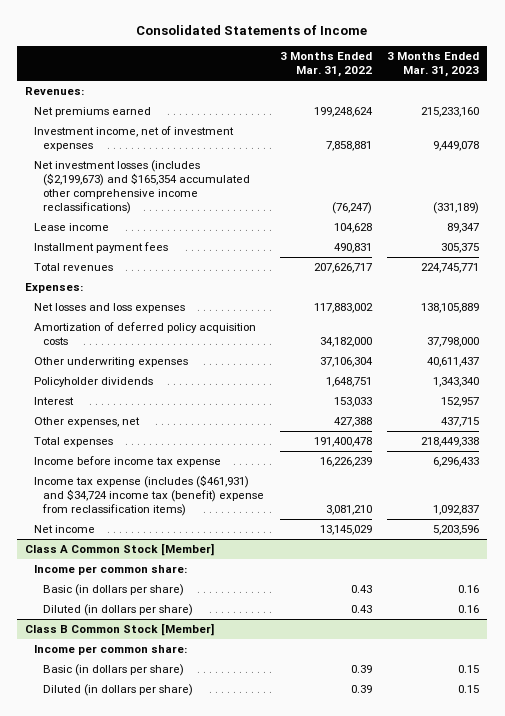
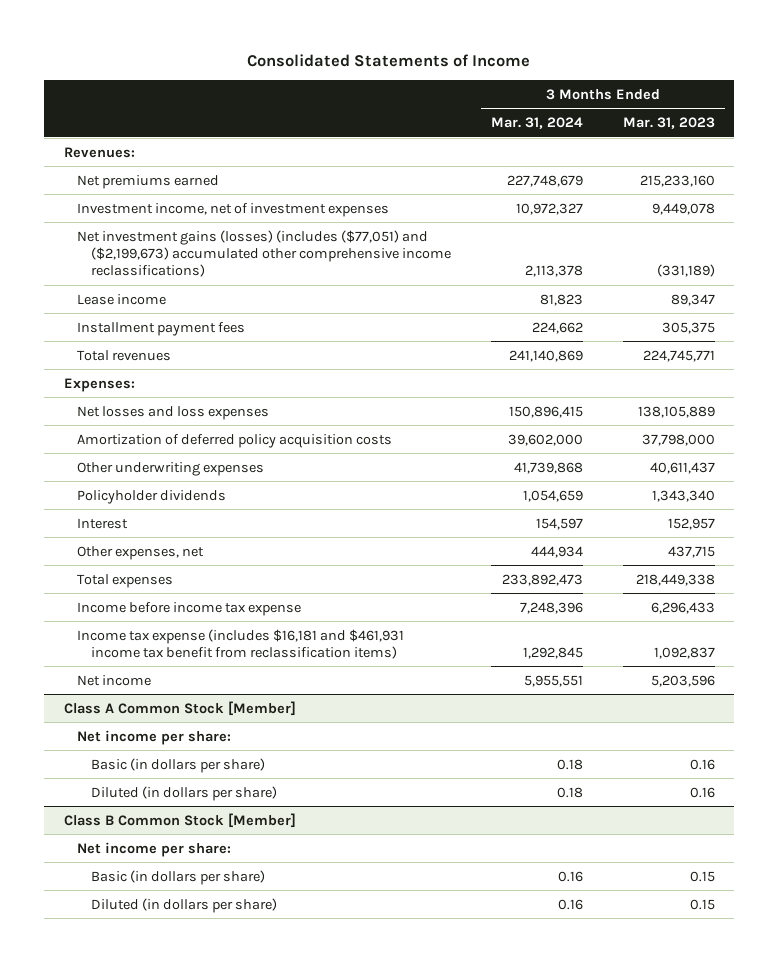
- | 3 Months Ended Mar. 31, 2022 | 3 Months Ended Mar. 31, 2023
+ | 3 Months Ended Mar. 31, 2024 | 3 Months Ended Mar. 31, 2023
- Net investment losses (includes ($2,199,673) and $165,354 accumulated other comprehensive income reclassifications) | (76,247) | (331,189)
+ Net investment gains (losses) (includes ($77,051) and ($2,199,673) accumulated other comprehensive income reclassifications) | 2,113,378 | (331,189)
- Income tax expense (includes ($461,931) and $34,724 income tax (benefit) expense from reclassification items) | 3,081,210 | 1,092,837
+ Income tax expense (includes $16,181 and $461,931 income tax benefit from reclassification items) | 1,292,845 | 1,092,837
@ Class A Common Stock [Member]
- Income per common share:
+ Net income per share:
@ Class B Common Stock [Member]
- Income per common share:
+ Net income per share:

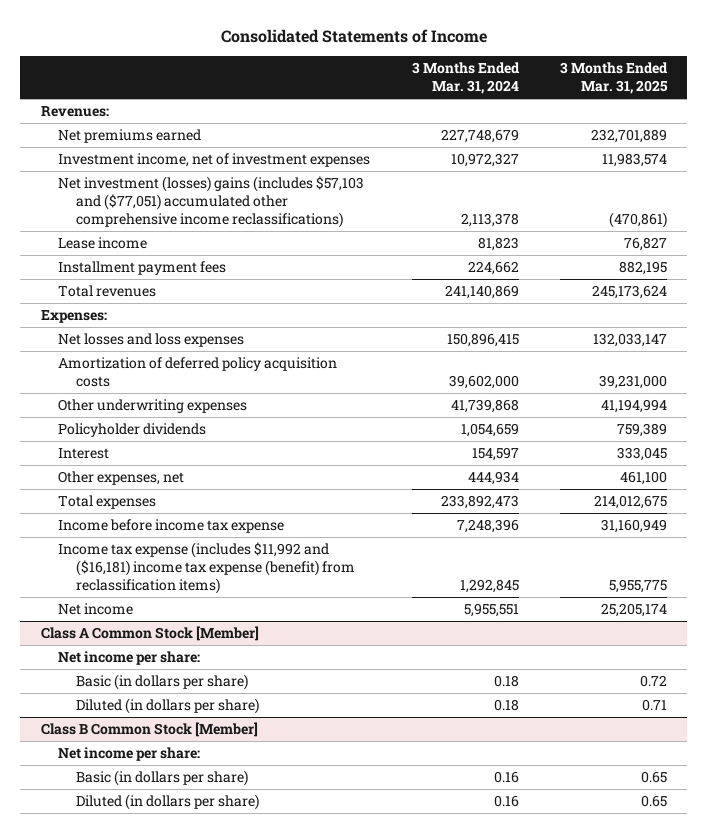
- | 3 Months Ended Mar. 31, 2024 | 3 Months Ended Mar. 31, 2023
+ | 3 Months Ended Mar. 31, 2024 | 3 Months Ended Mar. 31, 2025
- Net investment gains (losses) (includes ($77,051) and ($2,199,673) accumulated other comprehensive income reclassifications) | 2,113,378 | (331,189)
+ Net investment (losses) gains (includes $57,103 and ($77,051) accumulated other comprehensive income reclassifications) | 2,113,378 | (470,861)
- Income tax expense (includes $16,181 and $461,931 income tax benefit from reclassification items) | 1,292,845 | 1,092,837
+ Income tax expense (includes $11,992 and ($16,181) income tax expense (benefit) from reclassification items) | 1,292,845 | 5,955,775

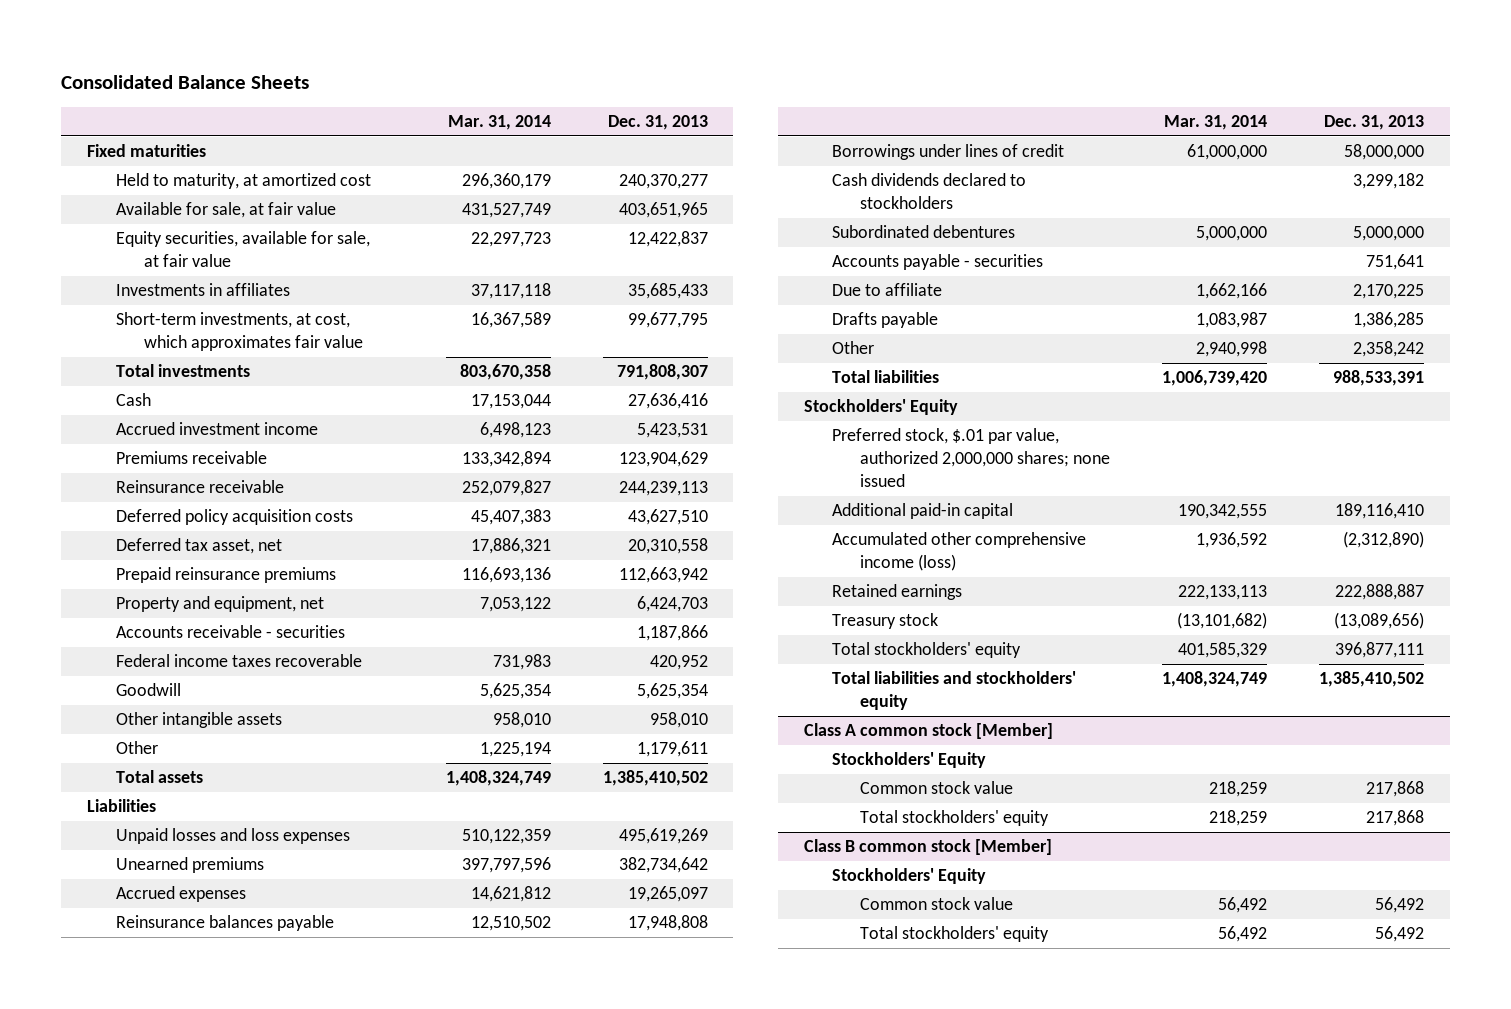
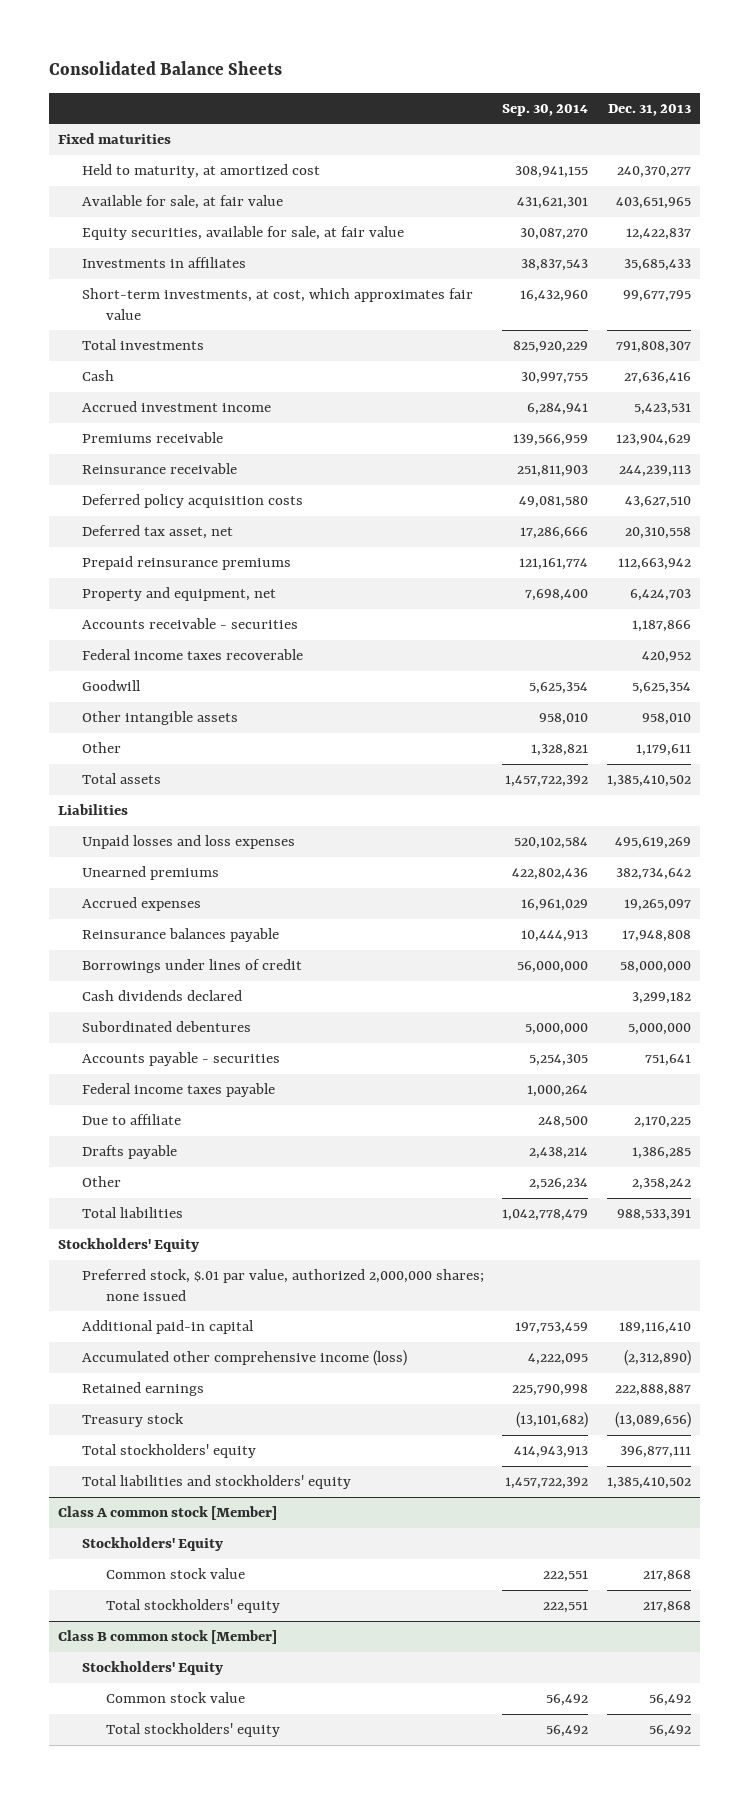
- | Mar. 31, 2014 | Dec. 31, 2013
+ | Sep. 30, 2014 | Dec. 31, 2013
- Cash dividends declared to stockholders | | 3,299,182
+ Cash dividends declared | | 3,299,182
+ Federal income taxes payable | 1,000,264 |

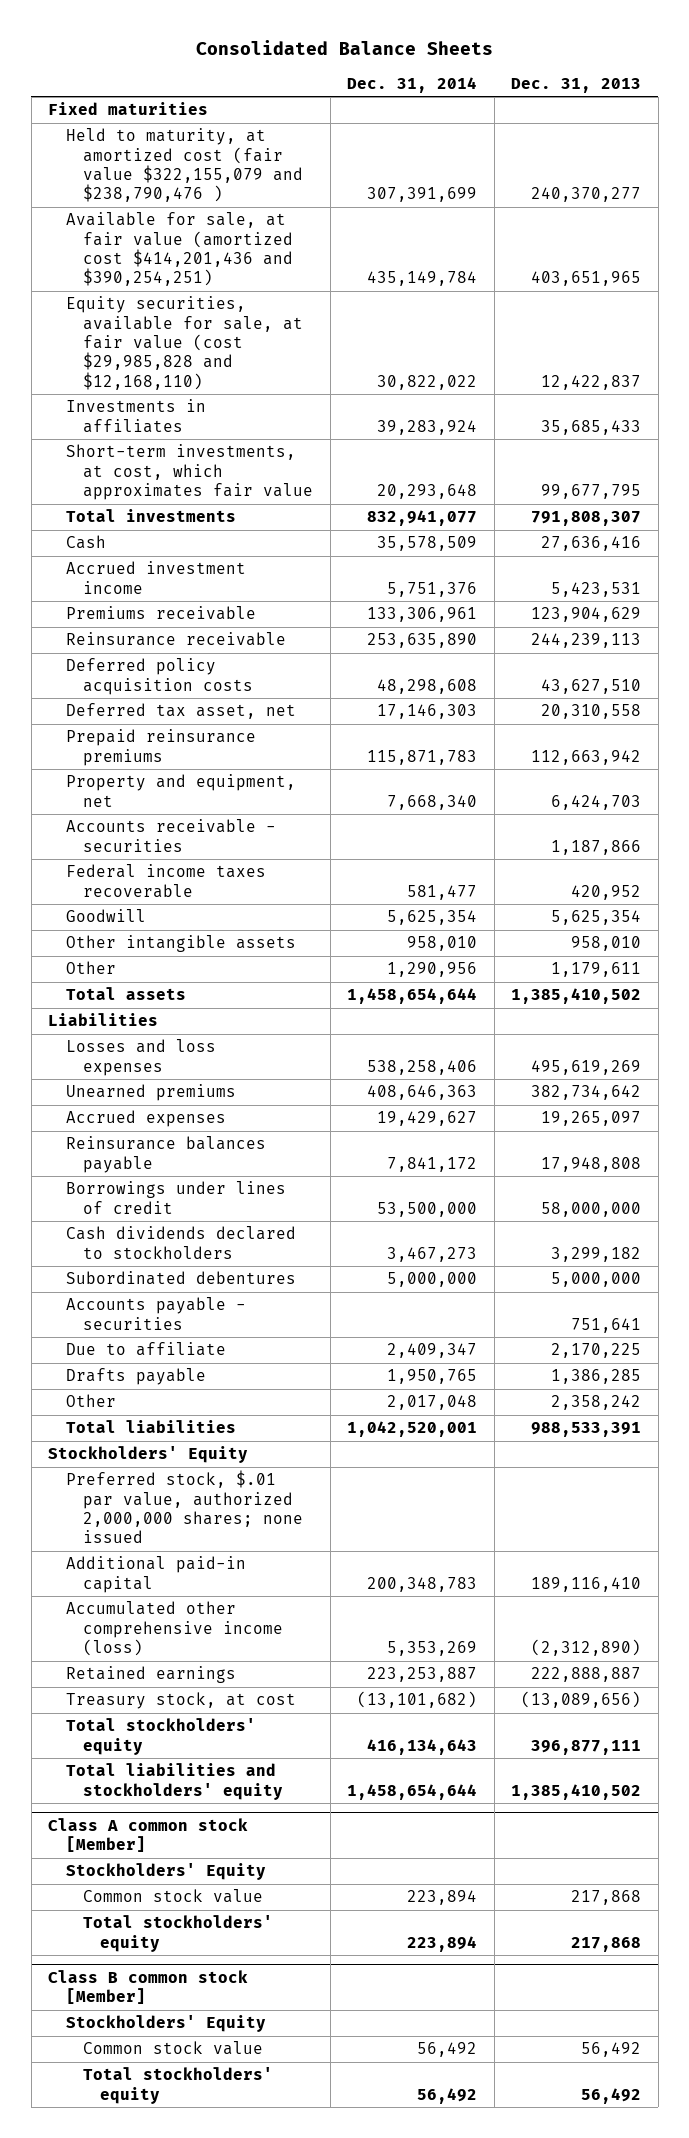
- | Sep. 30, 2014 | Dec. 31, 2013
+ | Dec. 31, 2014 | Dec. 31, 2013
- Held to maturity, at amortized cost | 308,941,155 | 240,370,277
- Available for sale, at fair value | 431,621,301 | 403,651,965
- Equity securities, available for sale, at fair value | 30,087,270 | 12,422,837
+ Held to maturity, at amortized cost (fair value $322,155,079 and $238,790,476 ) | 307,391,699 | 240,370,277
+ Available for sale, at fair value (amortized cost $414,201,436 and $390,254,251) | 435,149,784 | 403,651,965
+ Equity securities, available for sale, at fair value (cost $29,985,828 and $12,168,110) | 30,822,022 | 12,422,837
- Unpaid losses and loss expenses | 520,102,584 | 495,619,269
+ Losses and loss expenses | 538,258,406 | 495,619,269
- Cash dividends declared | | 3,299,182
+ Cash dividends declared to stockholders | 3,467,273 | 3,299,182
- Federal income taxes payable | 1,000,264 |
- Treasury stock | (13,101,682) | (13,089,656)
+ Treasury stock, at cost | (13,101,682) | (13,089,656)

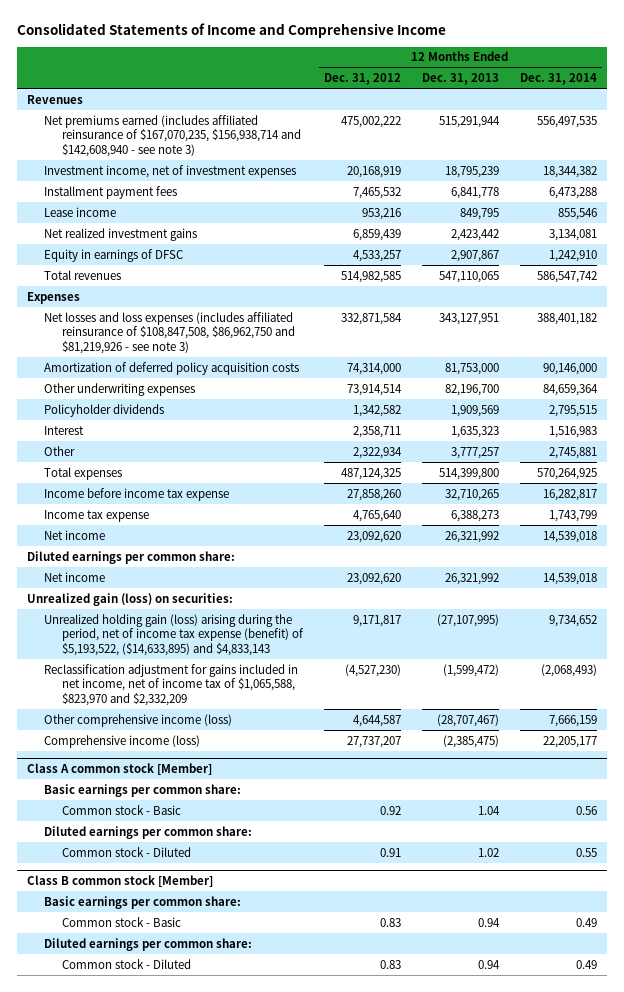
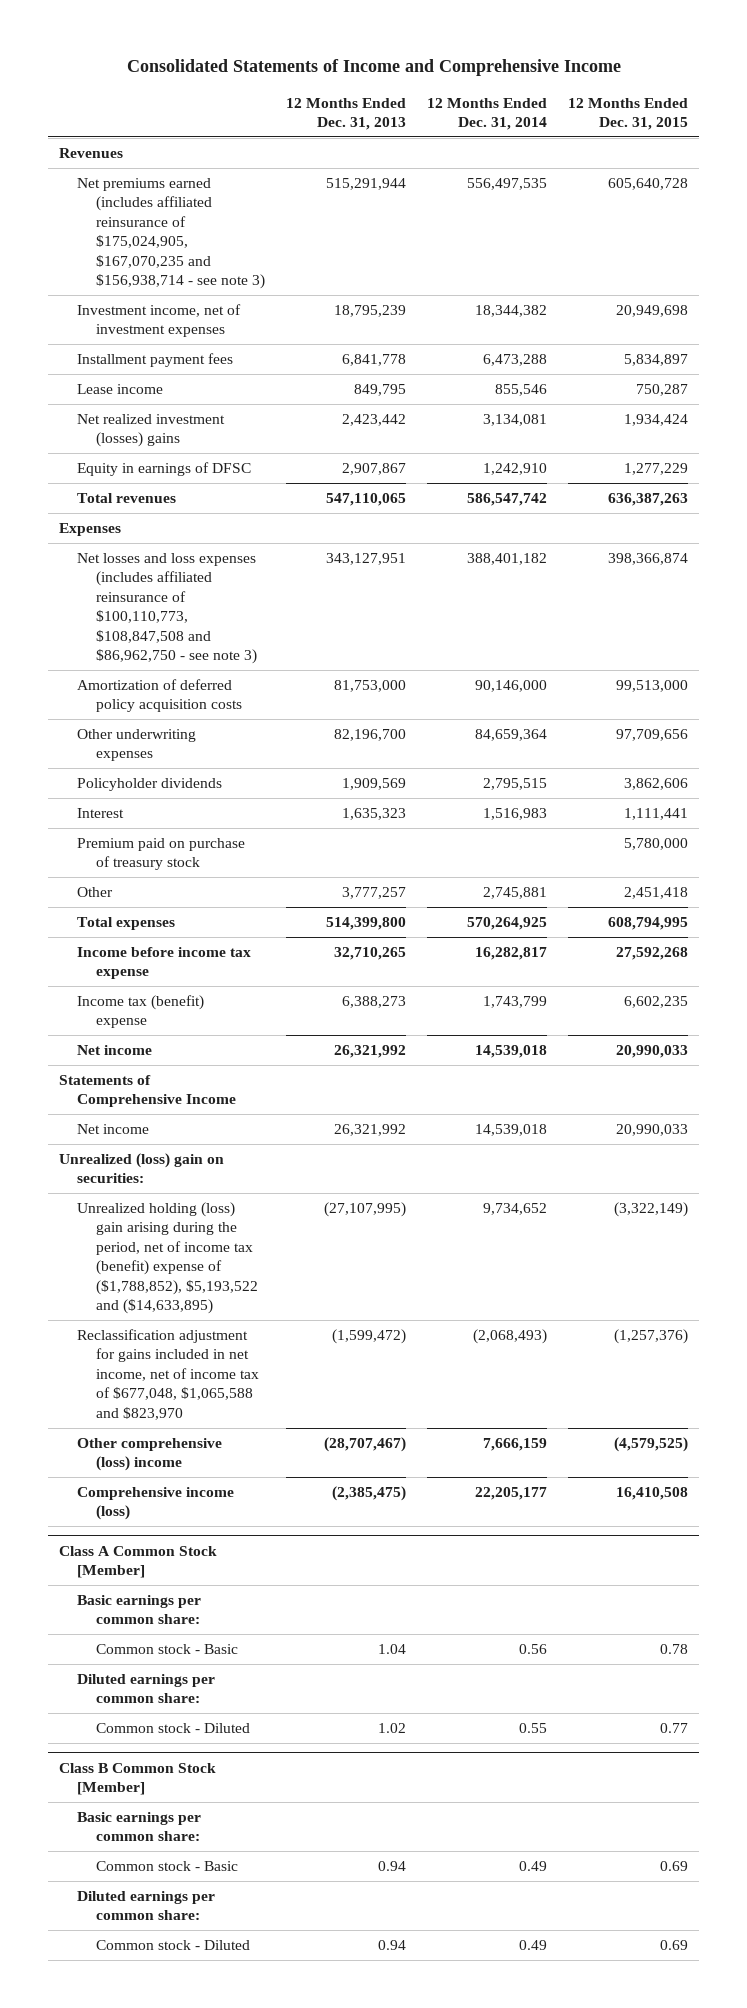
- | 12 Months Ended Dec. 31, 2012 | 12 Months Ended Dec. 31, 2013 | 12 Months Ended Dec. 31, 2014
+ | 12 Months Ended Dec. 31, 2013 | 12 Months Ended Dec. 31, 2014 | 12 Months Ended Dec. 31, 2015
- Net premiums earned (includes affiliated reinsurance of $167,070,235, $156,938,714 and $142,608,940 - see note 3) | 475,002,222 | 515,291,944 | 556,497,535
+ Net premiums earned (includes affiliated reinsurance of $175,024,905, $167,070,235 and $156,938,714 - see note 3) | 515,291,944 | 556,497,535 | 605,640,728
- Net realized investment gains | 6,859,439 | 2,423,442 | 3,134,081
+ Net realized investment (losses) gains | 2,423,442 | 3,134,081 | 1,934,424
- Net losses and loss expenses (includes affiliated reinsurance of $108,847,508, $86,962,750 and $81,219,926 - see note 3) | 332,871,584 | 343,127,951 | 388,401,182
+ Net losses and loss expenses (includes affiliated reinsurance of $100,110,773, $108,847,508 and $86,962,750 - see note 3) | 343,127,951 | 388,401,182 | 398,366,874
+ Premium paid on purchase of treasury stock | | | 5,780,000
- Income tax expense | 4,765,640 | 6,388,273 | 1,743,799
+ Income tax (benefit) expense | 6,388,273 | 1,743,799 | 6,602,235
- Diluted earnings per common share:
+ Statements of Comprehensive Income
- Unrealized gain (loss) on securities:
- Unrealized holding gain (loss) arising during the period, net of income tax expense (benefit) of $5,193,522, ($14,633,895) and $4,833,143 | 9,171,817 | (27,107,995) | 9,734,652
- Reclassification adjustment for gains included in net income, net of income tax of $1,065,588, $823,970 and $2,332,209 | (4,527,230) | (1,599,472) | (2,068,493)
- Other comprehensive income (loss) | 4,644,587 | (28,707,467) | 7,666,159
+ Unrealized (loss) gain on securities:
+ Unrealized holding (loss) gain arising during the period, net of income tax (benefit) expense of ($1,788,852), $5,193,522 and ($14,633,895) | (27,107,995) | 9,734,652 | (3,322,149)
+ Reclassification adjustment for gains included in net income, net of income tax of $677,048, $1,065,588 and $823,970 | (1,599,472) | (2,068,493) | (1,257,376)
+ Other comprehensive (loss) income | (28,707,467) | 7,666,159 | (4,579,525)
- Class A common stock [Member]
+ Class A Common Stock [Member]
- Class B common stock [Member]
+ Class B Common Stock [Member]

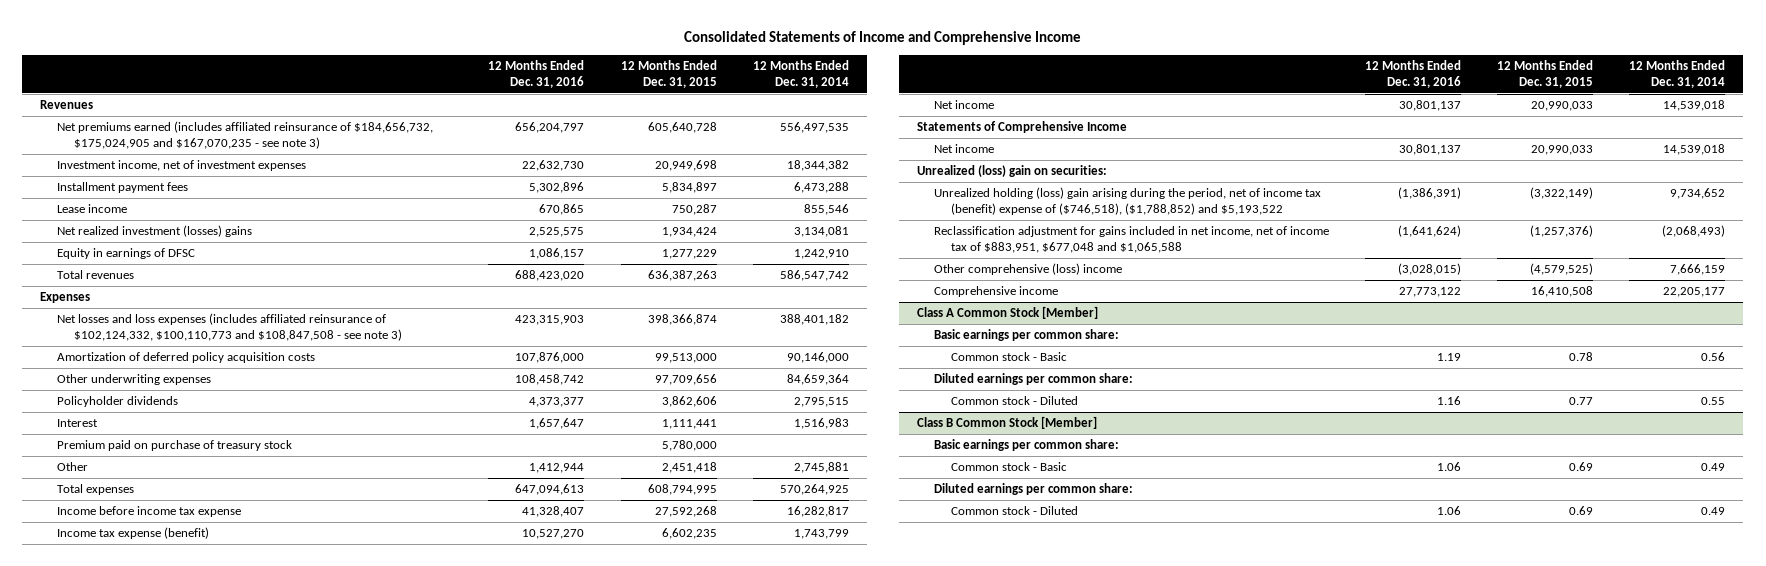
- | 12 Months Ended Dec. 31, 2013 | 12 Months Ended Dec. 31, 2014 | 12 Months Ended Dec. 31, 2015
+ | 12 Months Ended Dec. 31, 2016 | 12 Months Ended Dec. 31, 2015 | 12 Months Ended Dec. 31, 2014
- Net premiums earned (includes affiliated reinsurance of $175,024,905, $167,070,235 and $156,938,714 - see note 3) | 515,291,944 | 556,497,535 | 605,640,728
+ Net premiums earned (includes affiliated reinsurance of $184,656,732, $175,024,905 and $167,070,235 - see note 3) | 656,204,797 | 605,640,728 | 556,497,535
- Net losses and loss expenses (includes affiliated reinsurance of $100,110,773, $108,847,508 and $86,962,750 - see note 3) | 343,127,951 | 388,401,182 | 398,366,874
+ Net losses and loss expenses (includes affiliated reinsurance of $102,124,332, $100,110,773 and $108,847,508 - see note 3) | 423,315,903 | 398,366,874 | 388,401,182
- Income tax (benefit) expense | 6,388,273 | 1,743,799 | 6,602,235
+ Income tax expense (benefit) | 10,527,270 | 6,602,235 | 1,743,799
- Unrealized holding (loss) gain arising during the period, net of income tax (benefit) expense of ($1,788,852), $5,193,522 and ($14,633,895) | (27,107,995) | 9,734,652 | (3,322,149)
- Reclassification adjustment for gains included in net income, net of income tax of $677,048, $1,065,588 and $823,970 | (1,599,472) | (2,068,493) | (1,257,376)
+ Unrealized holding (loss) gain arising during the period, net of income tax (benefit) expense of ($746,518), ($1,788,852) and $5,193,522 | (1,386,391) | (3,322,149) | 9,734,652
+ Reclassification adjustment for gains included in net income, net of income tax of $883,951, $677,048 and $1,065,588 | (1,641,624) | (1,257,376) | (2,068,493)
- Comprehensive income (loss) | (2,385,475) | 22,205,177 | 16,410,508
+ Comprehensive income | 27,773,122 | 16,410,508 | 22,205,177

